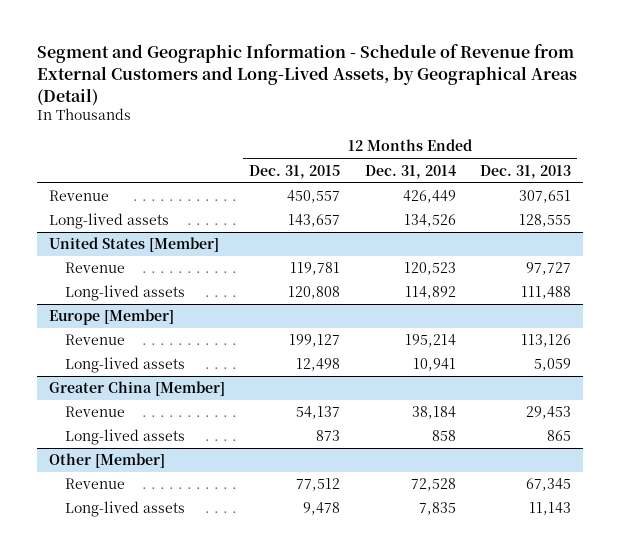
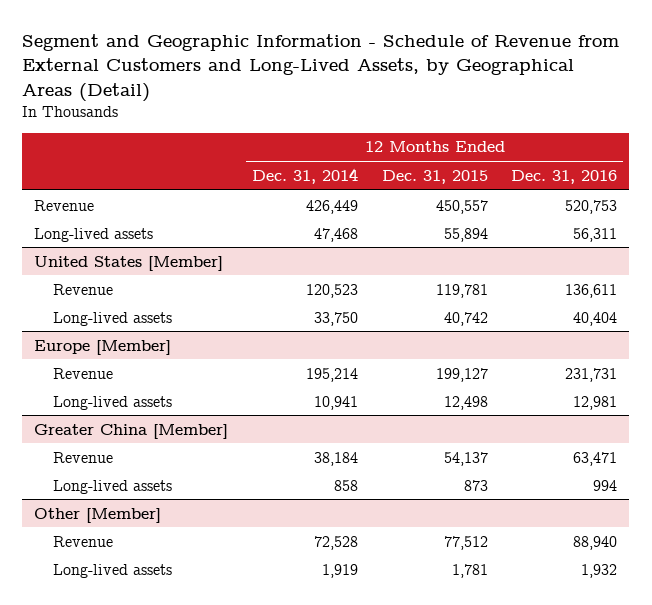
- | 12 Months Ended Dec. 31, 2015 | 12 Months Ended Dec. 31, 2014 | 12 Months Ended Dec. 31, 2013
+ | 12 Months Ended Dec. 31, 2014 | 12 Months Ended Dec. 31, 2015 | 12 Months Ended Dec. 31, 2016
- Long-lived assets | 143,657 | 134,526 | 128,555
+ Long-lived assets | 47,468 | 55,894 | 56,311
@ United States [Member]
- Long-lived assets | 120,808 | 114,892 | 111,488
+ Long-lived assets | 33,750 | 40,742 | 40,404
@ Other [Member]
- Long-lived assets | 9,478 | 7,835 | 11,143
+ Long-lived assets | 1,919 | 1,781 | 1,932

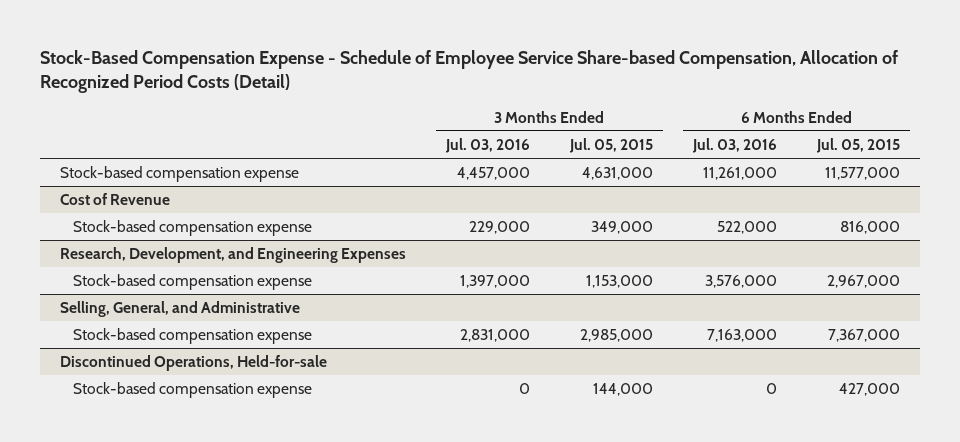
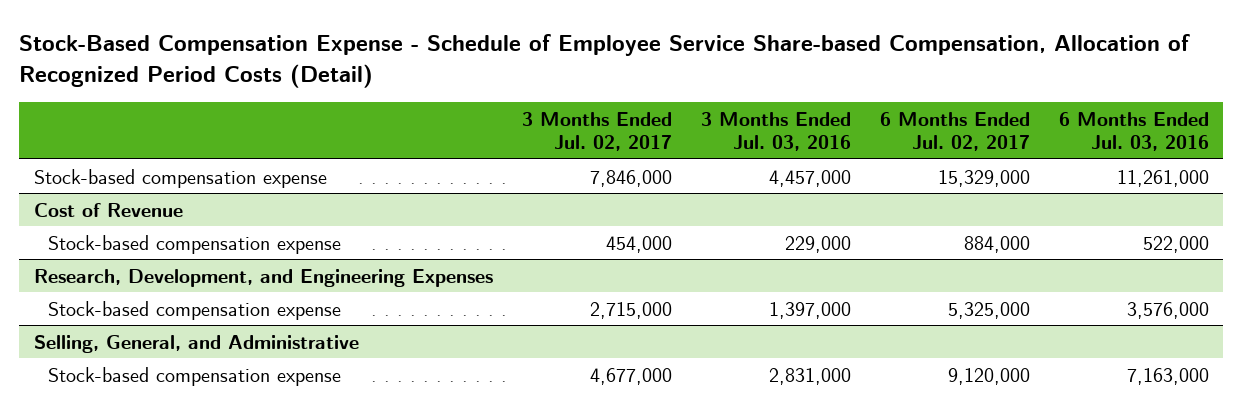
- | 3 Months Ended Jul. 03, 2016 | 3 Months Ended Jul. 05, 2015 | 6 Months Ended Jul. 03, 2016 | 6 Months Ended Jul. 05, 2015
+ | 3 Months Ended Jul. 02, 2017 | 3 Months Ended Jul. 03, 2016 | 6 Months Ended Jul. 02, 2017 | 6 Months Ended Jul. 03, 2016
- Discontinued Operations, Held-for-sale
- Stock-based compensation expense | 0 | 144,000 | 0 | 427,000

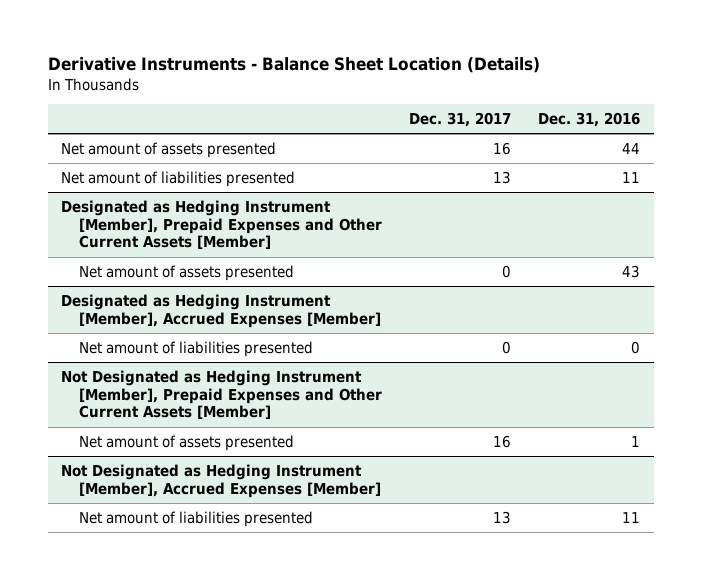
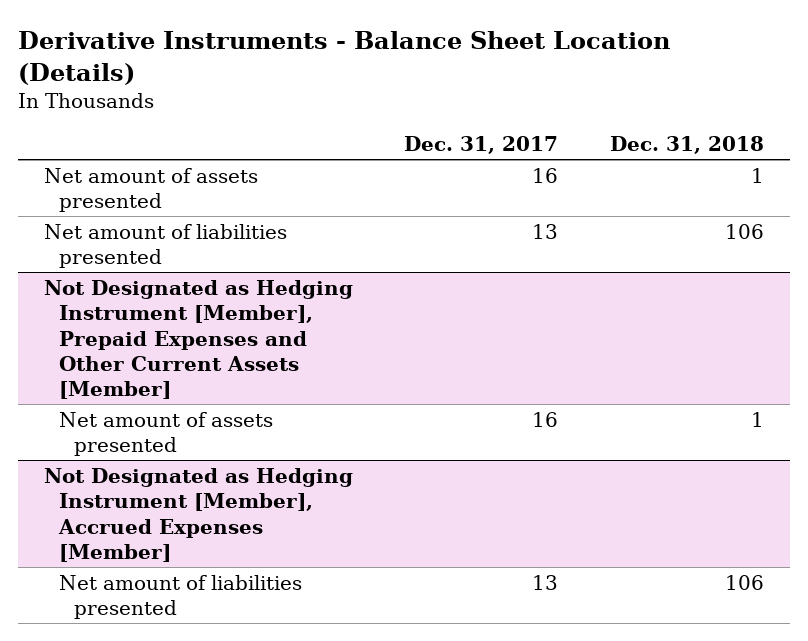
- | Dec. 31, 2017 | Dec. 31, 2016
+ | Dec. 31, 2017 | Dec. 31, 2018
- Designated as Hedging Instrument [Member], Prepaid Expenses and Other Current Assets [Member]
- Net amount of assets presented | 0 | 43
- Designated as Hedging Instrument [Member], Accrued Expenses [Member]
- Net amount of liabilities presented | 0 | 0

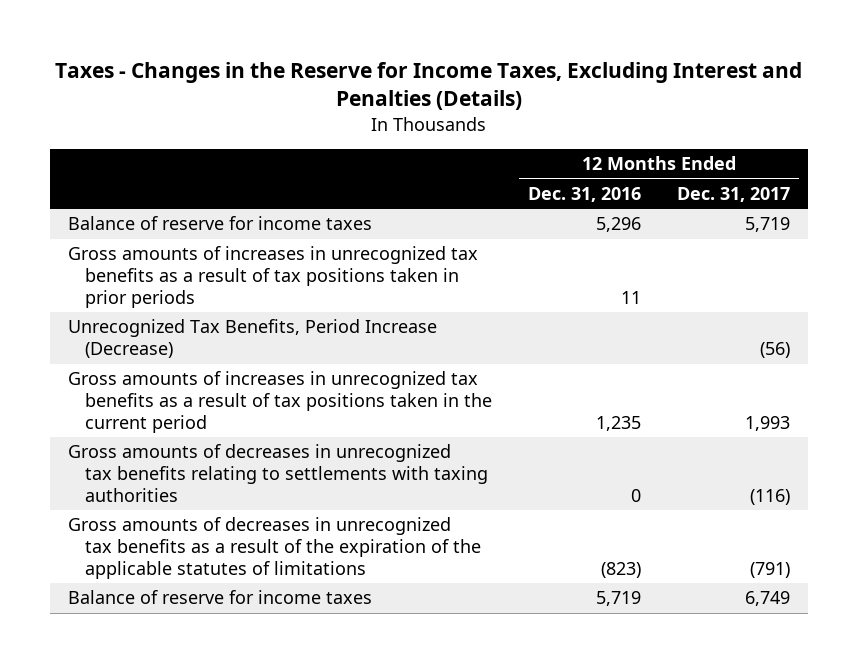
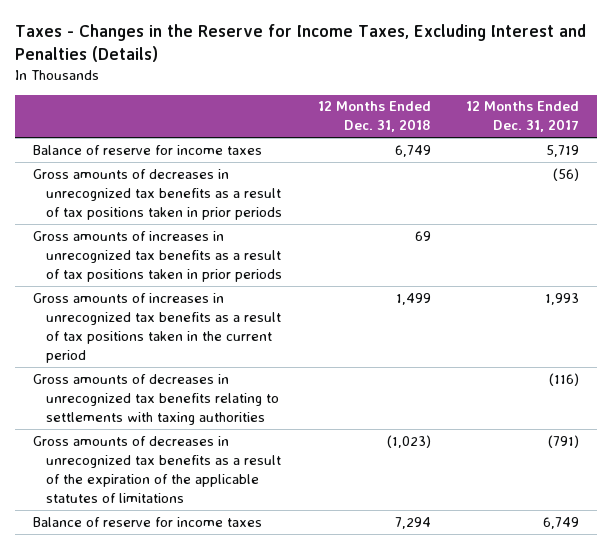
- | 12 Months Ended Dec. 31, 2016 | 12 Months Ended Dec. 31, 2017
+ | 12 Months Ended Dec. 31, 2018 | 12 Months Ended Dec. 31, 2017
+ Gross amounts of decreases in unrecognized tax benefits as a result of tax positions taken in prior periods | | (56)
- Unrecognized Tax Benefits, Period Increase (Decrease) | | (56)

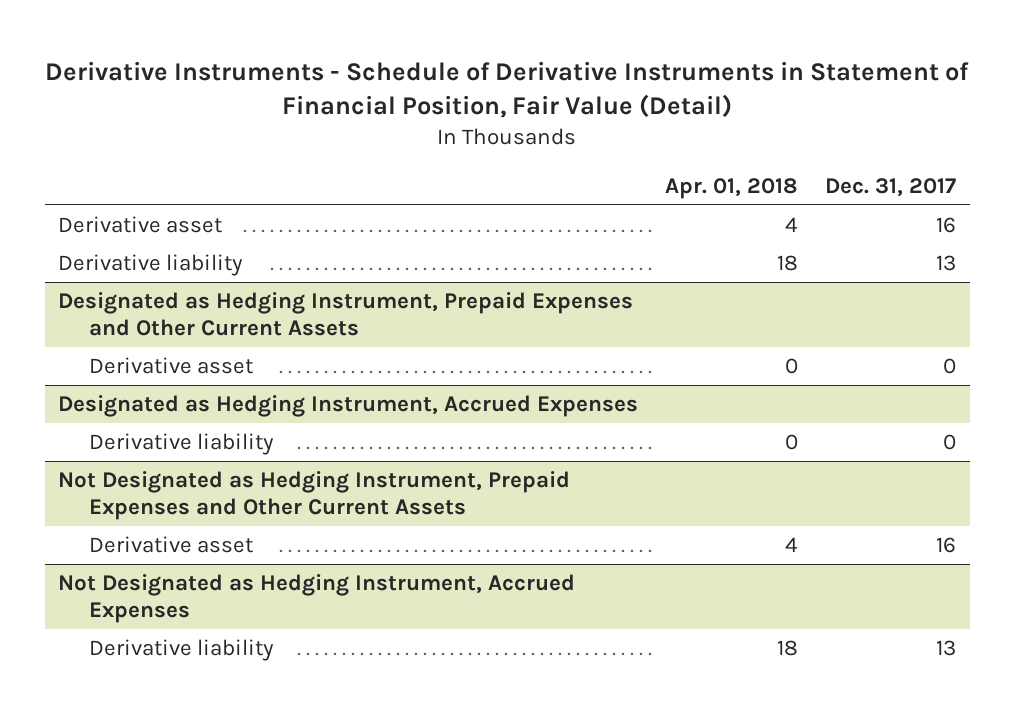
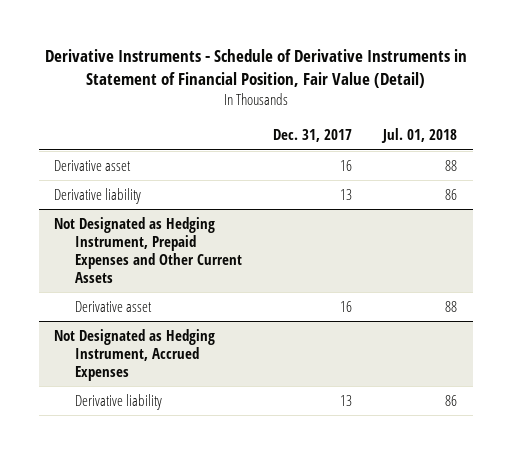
- | Apr. 01, 2018 | Dec. 31, 2017
+ | Dec. 31, 2017 | Jul. 01, 2018
- Designated as Hedging Instrument, Prepaid Expenses and Other Current Assets
- Derivative asset | 0 | 0
- Designated as Hedging Instrument, Accrued Expenses
- Derivative liability | 0 | 0

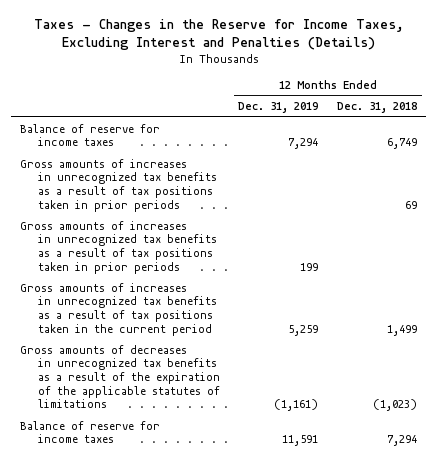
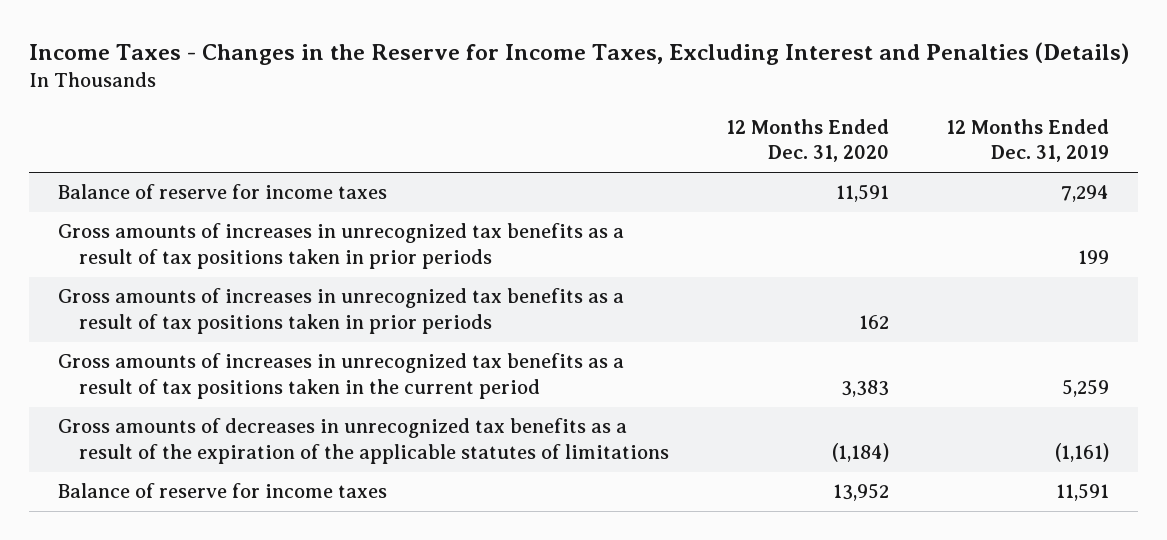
- Taxes - Changes in the Reserve for Income Taxes, Excluding Interest and Penalties (Details)
+ Income Taxes - Changes in the Reserve for Income Taxes, Excluding Interest and Penalties (Details)
- | 12 Months Ended Dec. 31, 2019 | 12 Months Ended Dec. 31, 2018
+ | 12 Months Ended Dec. 31, 2020 | 12 Months Ended Dec. 31, 2019
moved down: Gross amounts of increases in unrecognized tax benefits as a result of tax positions taken in prior periods | 162 |

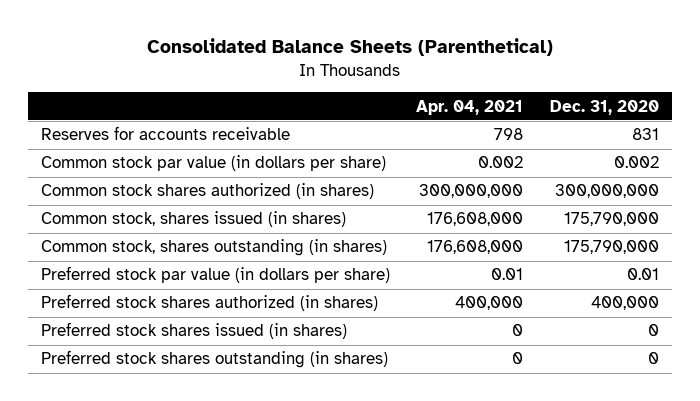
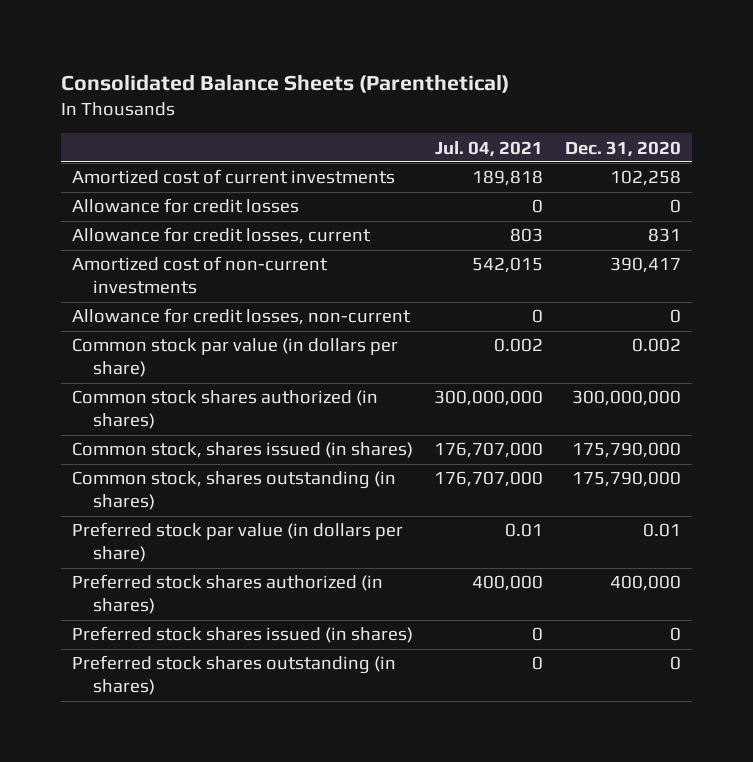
- | Apr. 04, 2021 | Dec. 31, 2020
+ | Jul. 04, 2021 | Dec. 31, 2020
- Reserves for accounts receivable | 798 | 831
+ Amortized cost of current investments | 189,818 | 102,258
+ Allowance for credit losses | 0 | 0
+ Allowance for credit losses, current | 803 | 831
+ Amortized cost of non-current investments | 542,015 | 390,417
+ Allowance for credit losses, non-current | 0 | 0

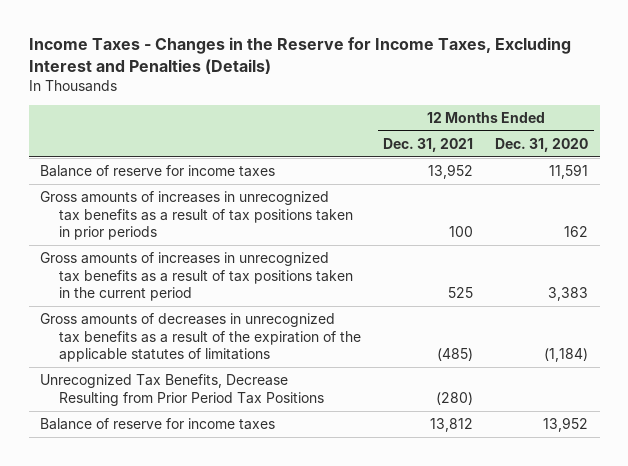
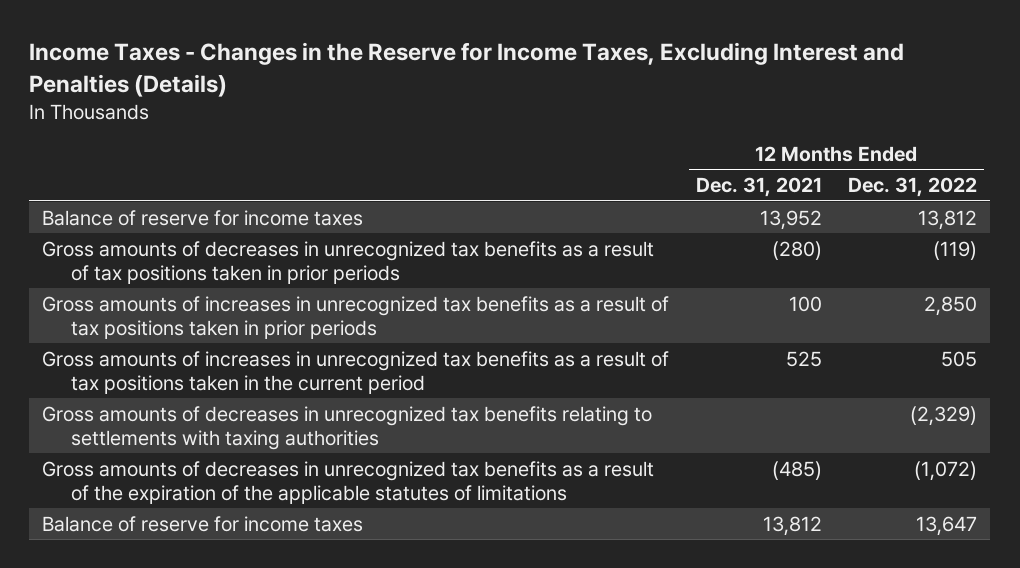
- | 12 Months Ended Dec. 31, 2021 | 12 Months Ended Dec. 31, 2020
+ | 12 Months Ended Dec. 31, 2021 | 12 Months Ended Dec. 31, 2022
+ Gross amounts of decreases in unrecognized tax benefits as a result of tax positions taken in prior periods | (280) | (119)
+ Gross amounts of decreases in unrecognized tax benefits relating to settlements with taxing authorities | | (2,329)
- Unrecognized Tax Benefits, Decrease Resulting from Prior Period Tax Positions | (280) |

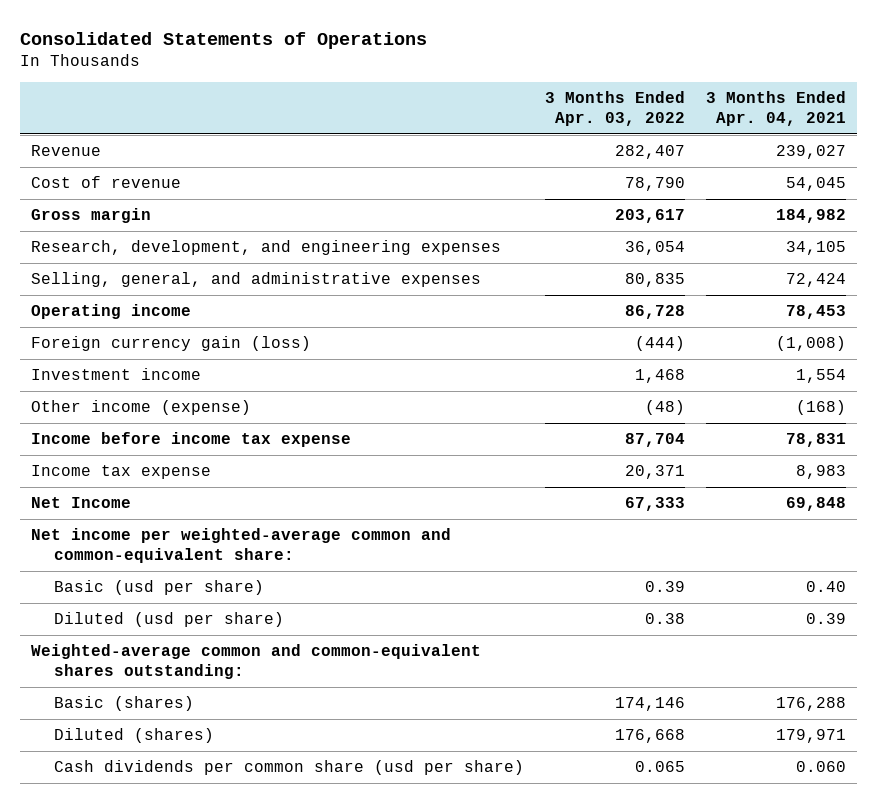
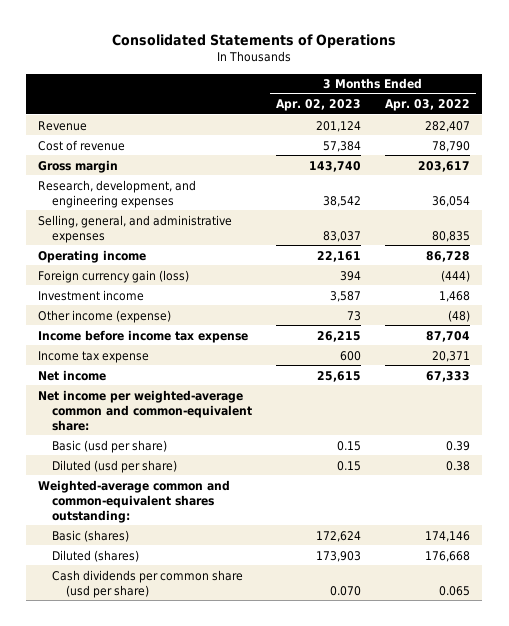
- | 3 Months Ended Apr. 03, 2022 | 3 Months Ended Apr. 04, 2021
+ | 3 Months Ended Apr. 02, 2023 | 3 Months Ended Apr. 03, 2022
- Net Income | 67,333 | 69,848
+ Net income | 25,615 | 67,333

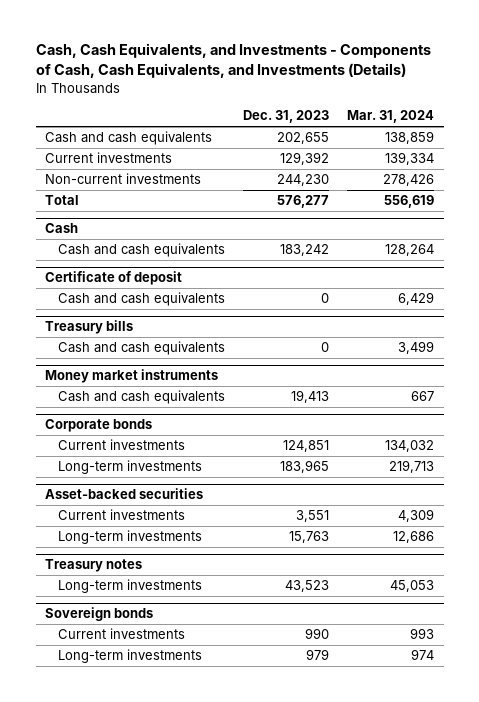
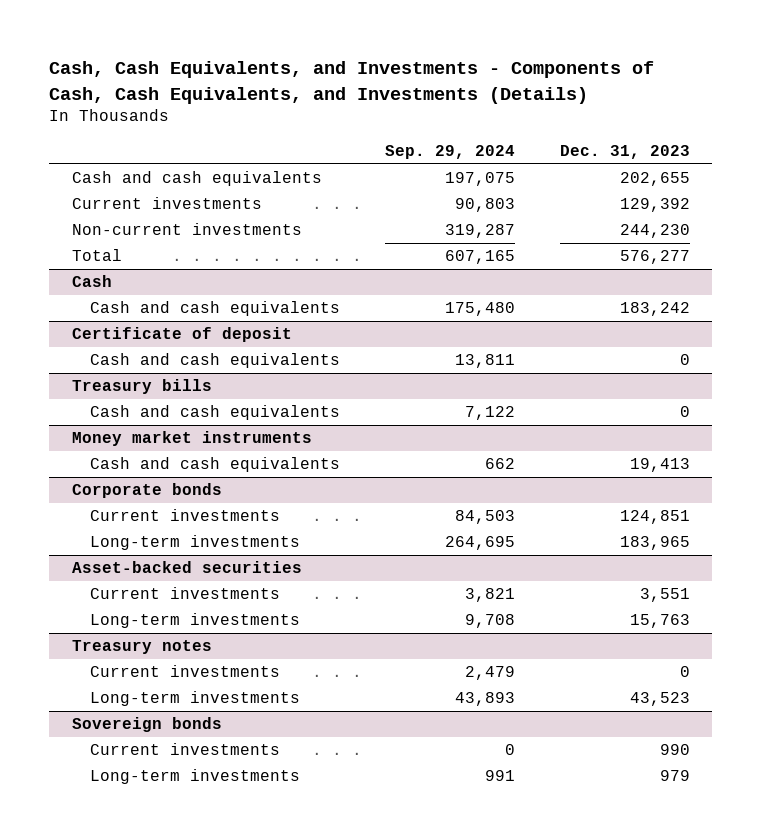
- | Dec. 31, 2023 | Mar. 31, 2024
+ | Sep. 29, 2024 | Dec. 31, 2023
@ Treasury notes
+ Current investments | 2,479 | 0

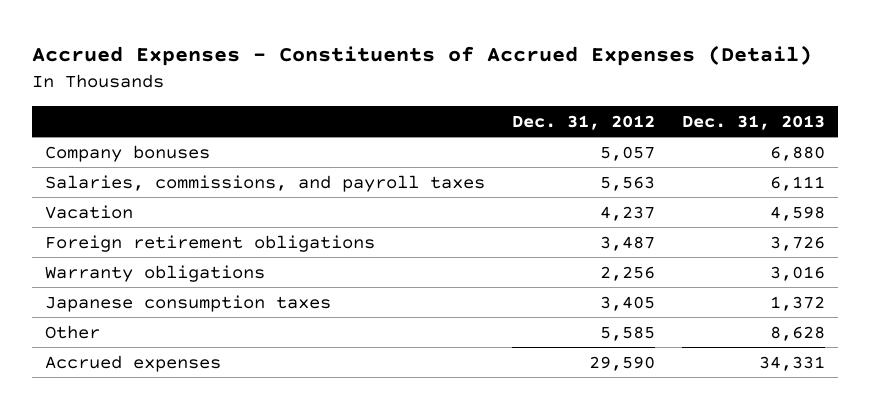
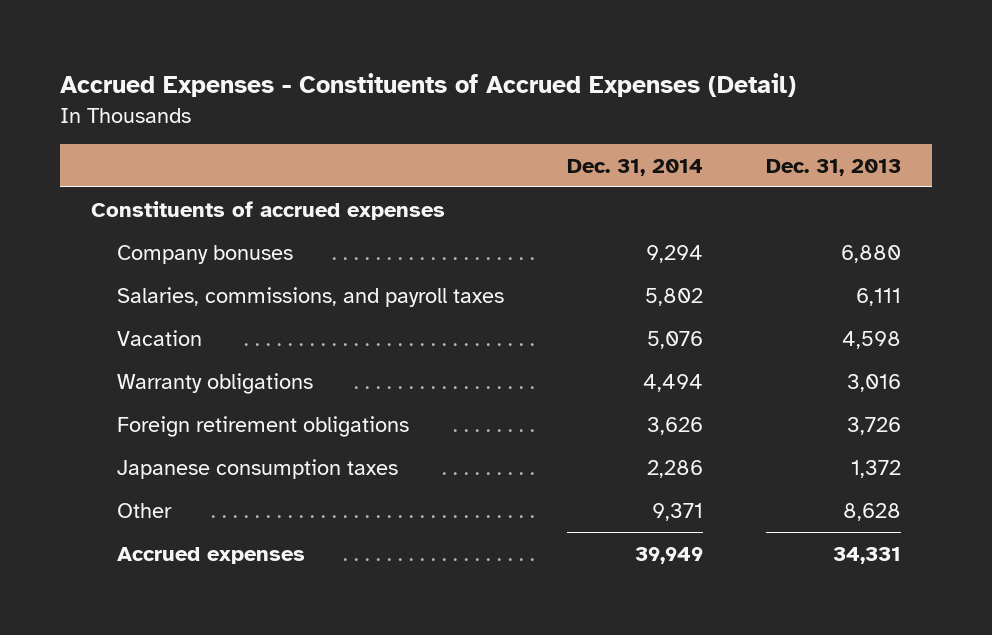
- | Dec. 31, 2012 | Dec. 31, 2013
+ | Dec. 31, 2014 | Dec. 31, 2013
+ Constituents of accrued expenses
moved down: Foreign retirement obligations | 3,626 | 3,726

